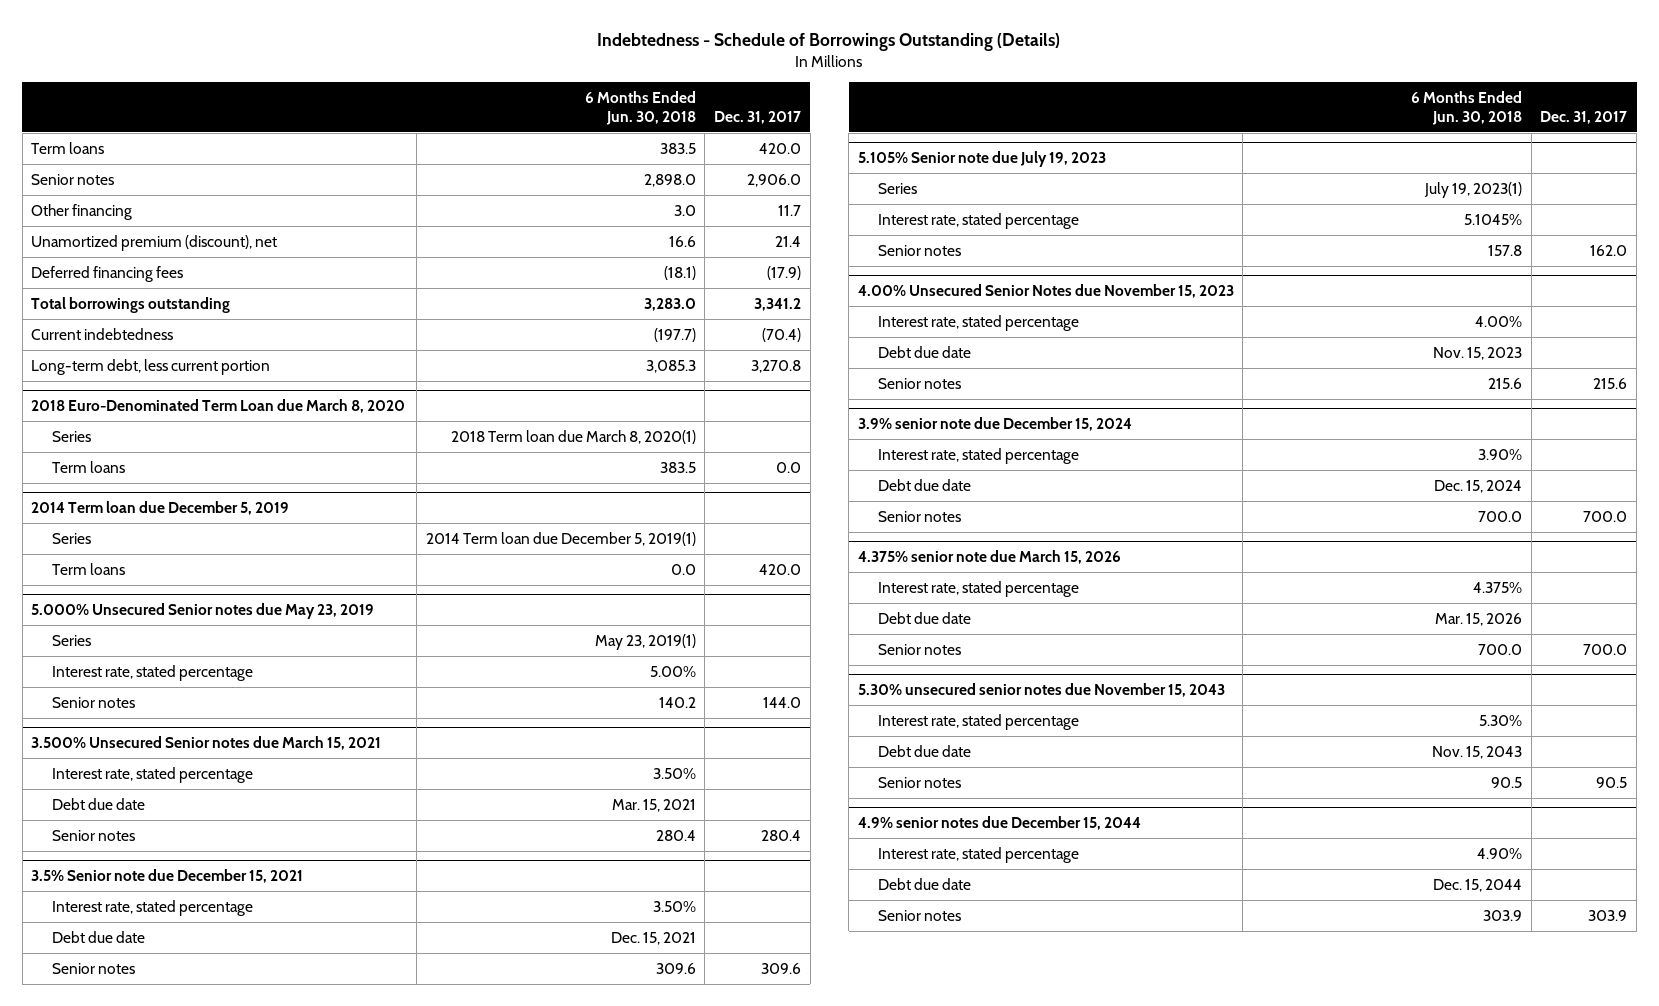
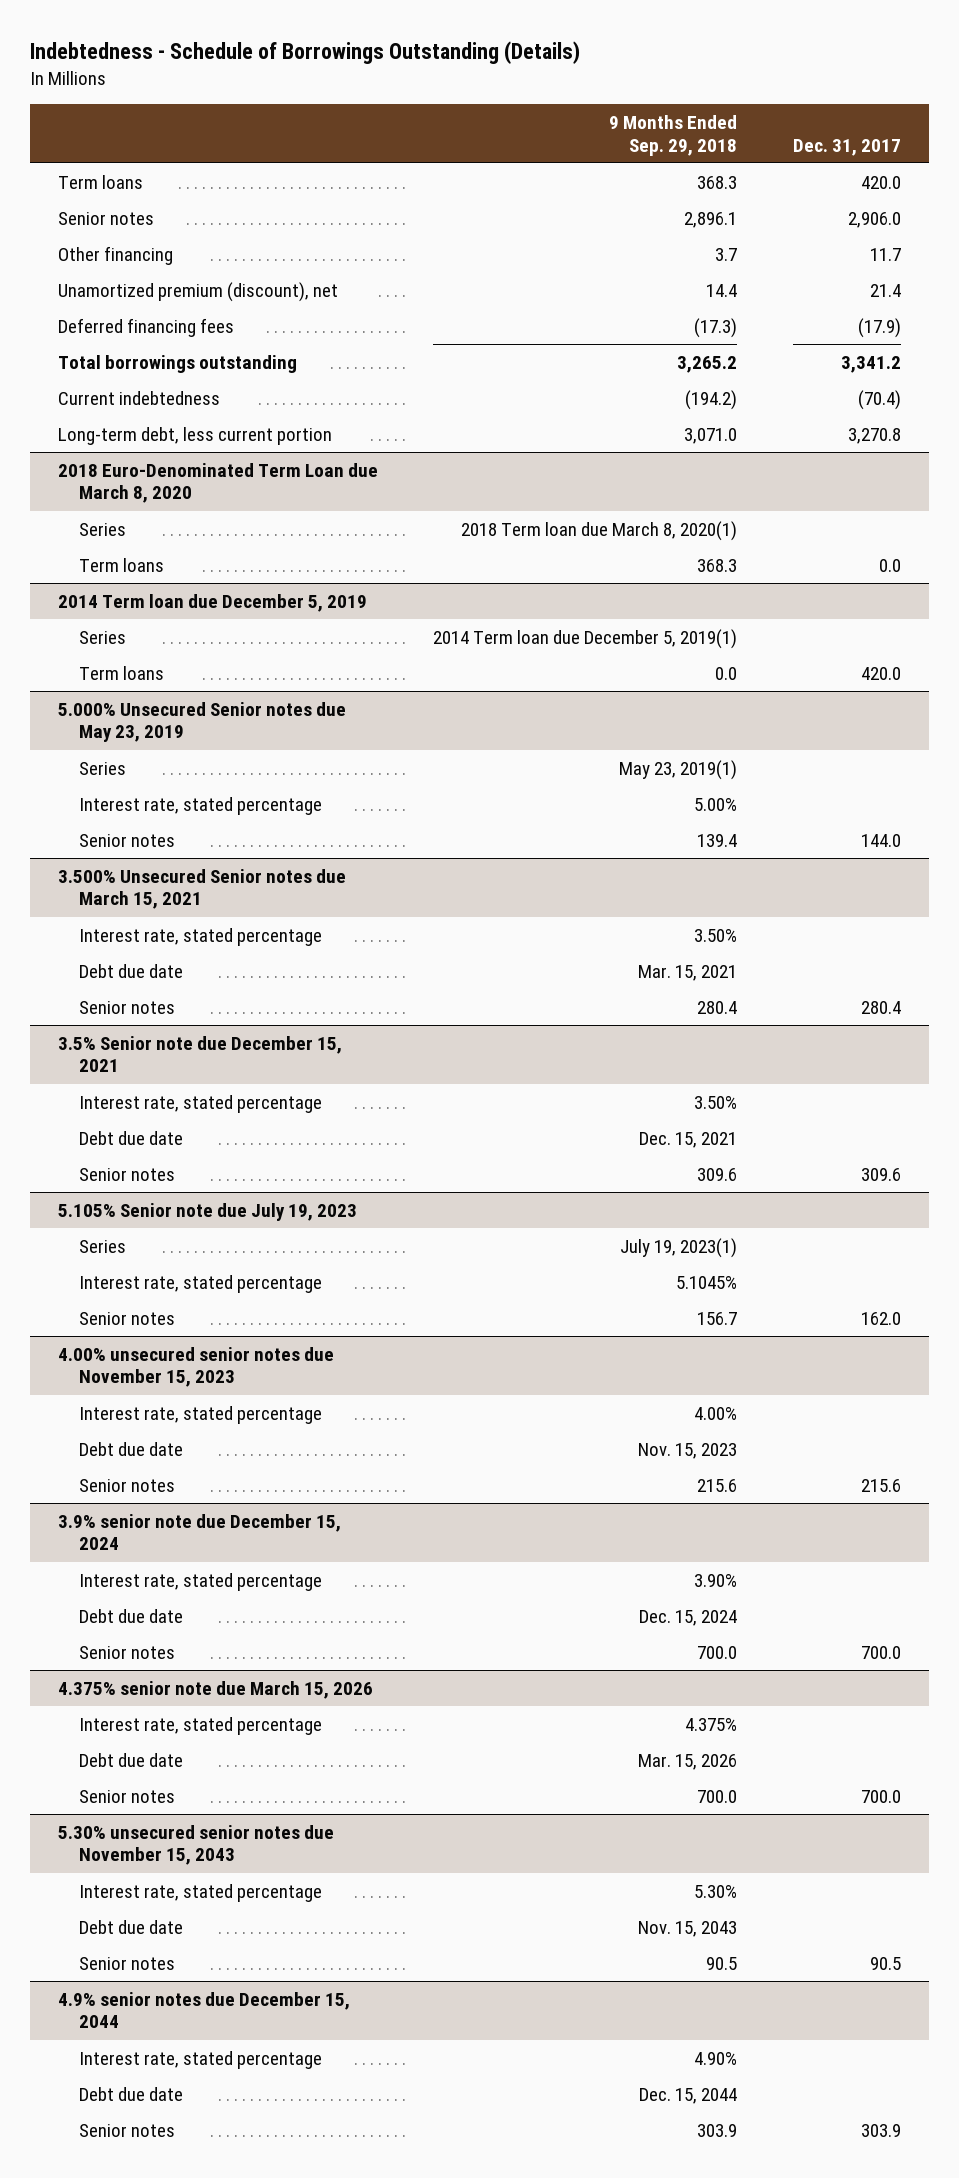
- | 6 Months Ended Jun. 30, 2018 | Dec. 31, 2017
+ | 9 Months Ended Sep. 29, 2018 | Dec. 31, 2017
- 4.00% Unsecured Senior Notes due November 15, 2023
+ 4.00% unsecured senior notes due November 15, 2023

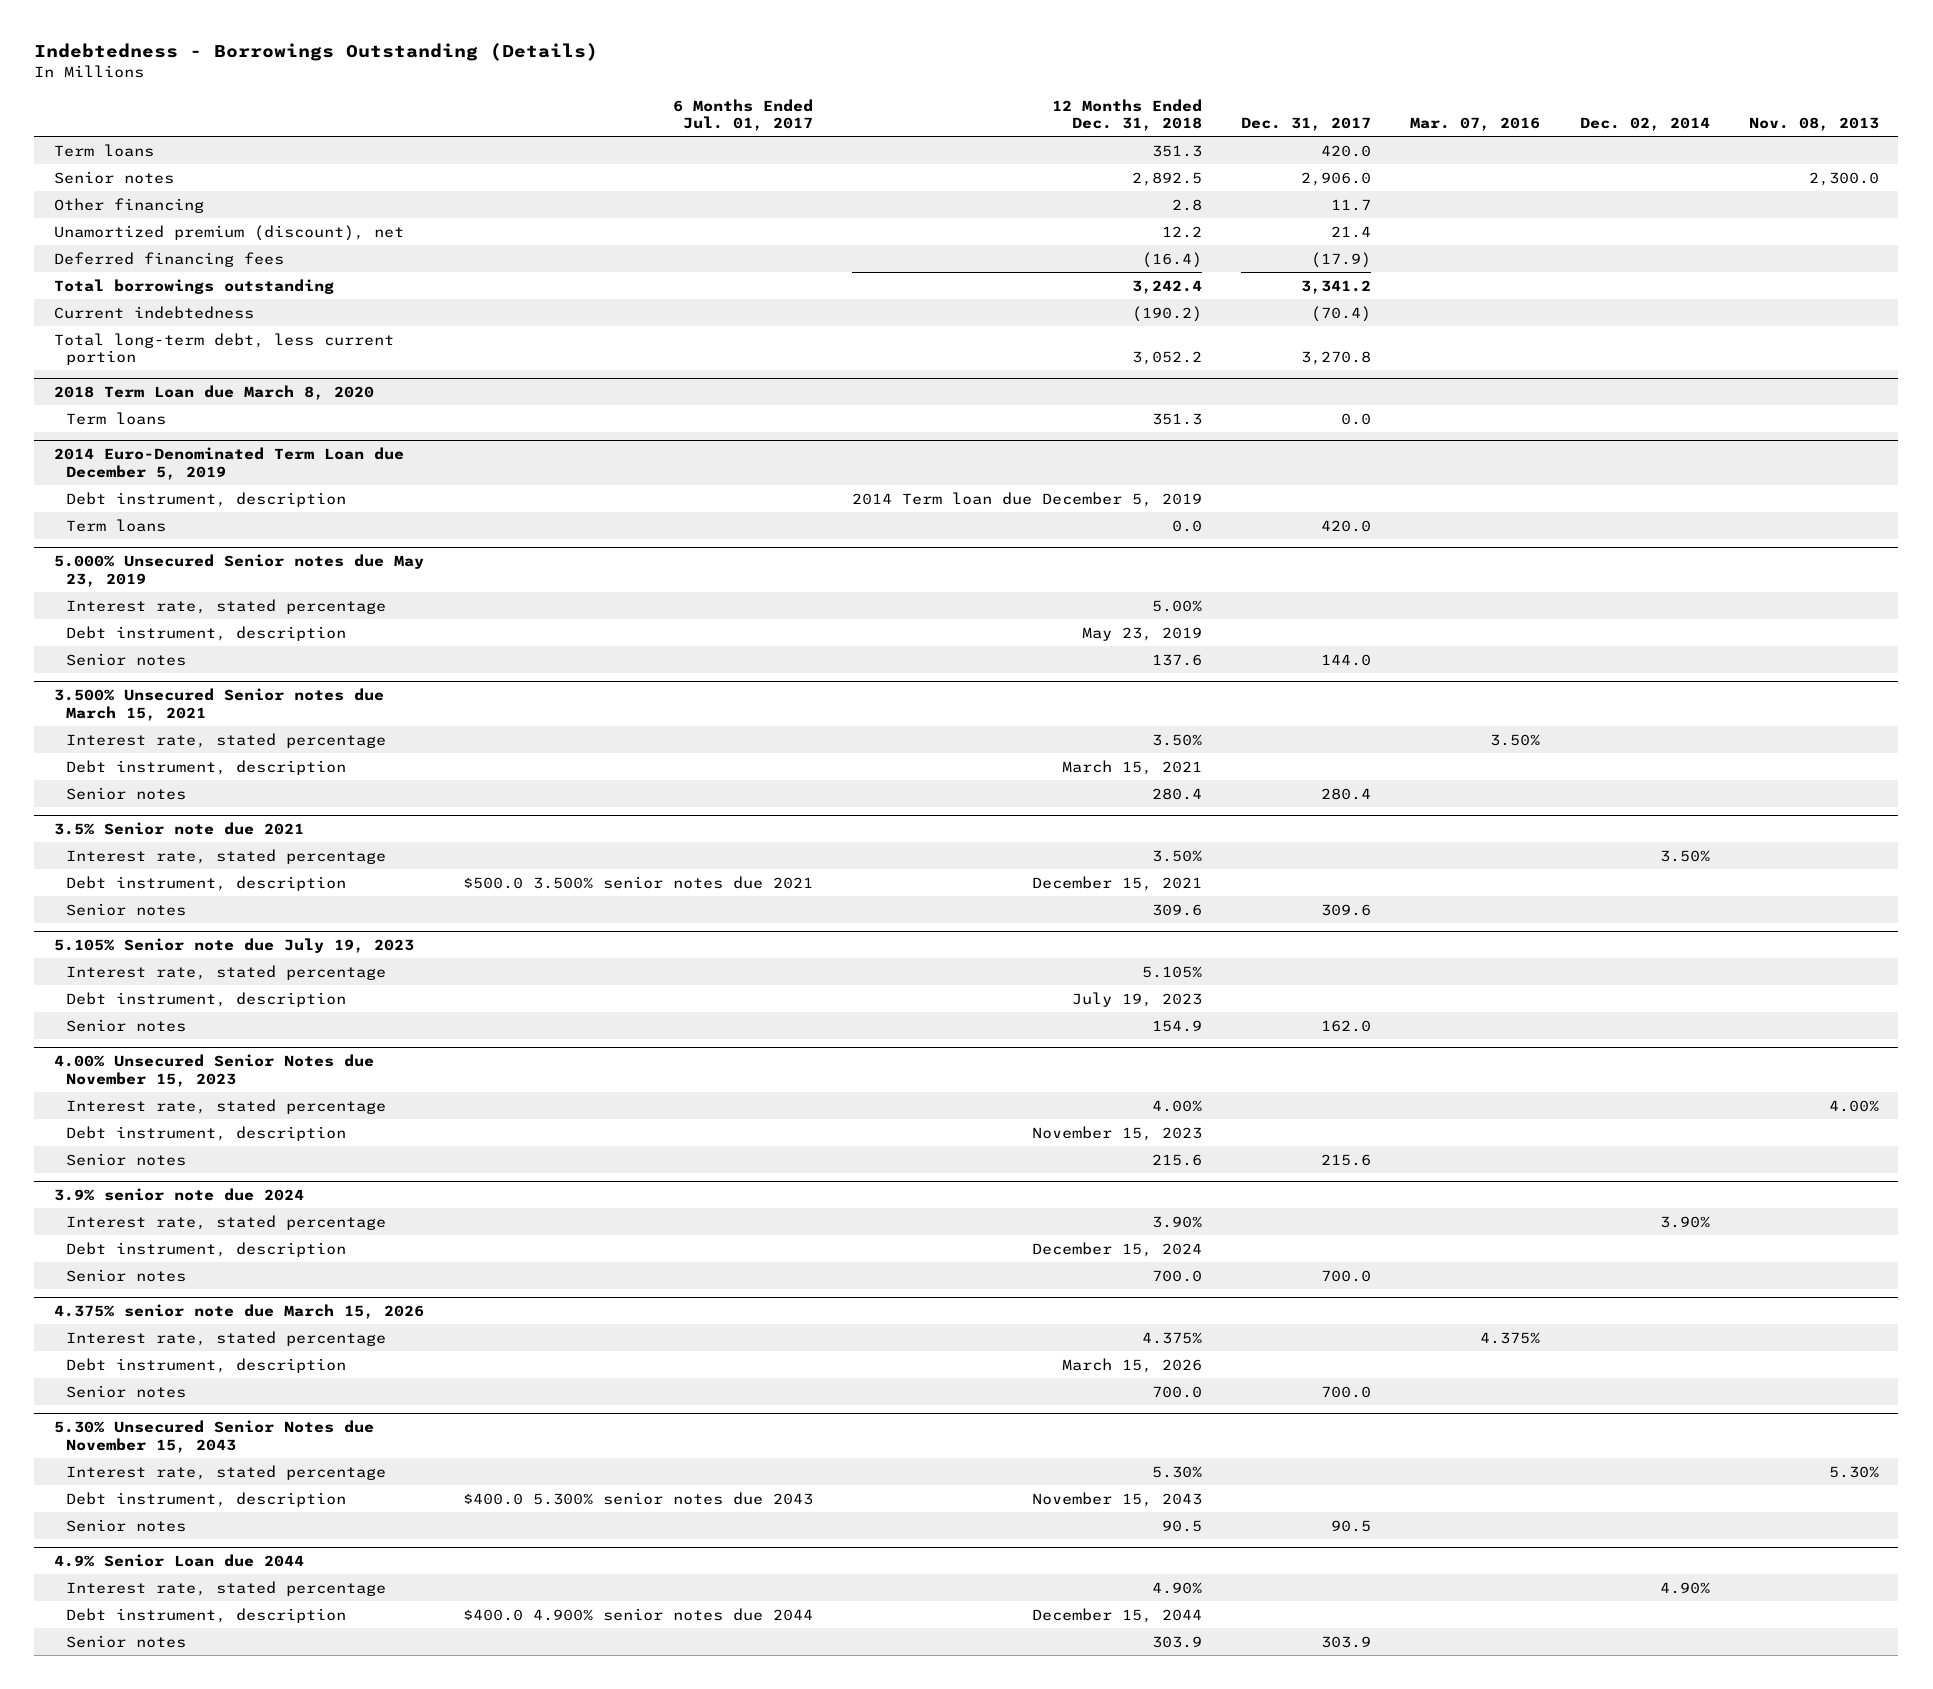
- Indebtedness - Schedule of Borrowings Outstanding (Details)
+ Indebtedness - Borrowings Outstanding (Details)
- | 9 Months Ended Sep. 29, 2018 | Dec. 31, 2017
+ | 6 Months Ended Jul. 01, 2017 | 12 Months Ended Dec. 31, 2018 | Dec. 31, 2017 | Mar. 07, 2016 | Dec. 02, 2014 | Nov. 08, 2013
- Long-term debt, less current portion | 3,071.0 | 3,270.8
- 2018 Euro-Denominated Term Loan due March 8, 2020
- Series | 2018 Term loan due March 8, 2020(1) |
- Term loans | 368.3 | 0.0
- 2014 Term loan due December 5, 2019
- Series | 2014 Term loan due December 5, 2019(1) |
+ Total long-term debt, less current portion | | 3,052.2 | 3,270.8 | | |
+ 2018 Term Loan due March 8, 2020
+ Term loans | | 351.3 | 0.0 | | |
+ 2014 Euro-Denominated Term Loan due December 5, 2019
+ Debt instrument, description | | 2014 Term loan due December 5, 2019 | | | |
@ 5.000% Unsecured Senior notes due May 23, 2019
- Series | May 23, 2019(1) |
+ Debt instrument, description | | May 23, 2019 | | | |
@ 3.500% Unsecured Senior notes due March 15, 2021
- Debt due date | Mar. 15, 2021 |
+ Debt instrument, description | | March 15, 2021 | | | |
- 3.5% Senior note due December 15, 2021
+ 3.5% Senior note due 2021
- Debt due date | Dec. 15, 2021 |
+ Debt instrument, description | $500.0 3.500% senior notes due 2021 | December 15, 2021 | | | |
@ 5.105% Senior note due July 19, 2023
- Series | July 19, 2023(1) |
+ Debt instrument, description | | July 19, 2023 | | | |
- 4.00% unsecured senior notes due November 15, 2023
+ 4.00% Unsecured Senior Notes due November 15, 2023
- Debt due date | Nov. 15, 2023 |
+ Debt instrument, description | | November 15, 2023 | | | |
- 3.9% senior note due December 15, 2024
+ 3.9% senior note due 2024
- Debt due date | Dec. 15, 2024 |
+ Debt instrument, description | | December 15, 2024 | | | |
@ 4.375% senior note due March 15, 2026
- Debt due date | Mar. 15, 2026 |
+ Debt instrument, description | | March 15, 2026 | | | |
- 5.30% unsecured senior notes due November 15, 2043
+ 5.30% Unsecured Senior Notes due November 15, 2043
- Debt due date | Nov. 15, 2043 |
+ Debt instrument, description | $400.0 5.300% senior notes due 2043 | November 15, 2043 | | | |
- 4.9% senior notes due December 15, 2044
+ 4.9% Senior Loan due 2044
- Debt due date | Dec. 15, 2044 |
+ Debt instrument, description | $400.0 4.900% senior notes due 2044 | December 15, 2044 | | | |

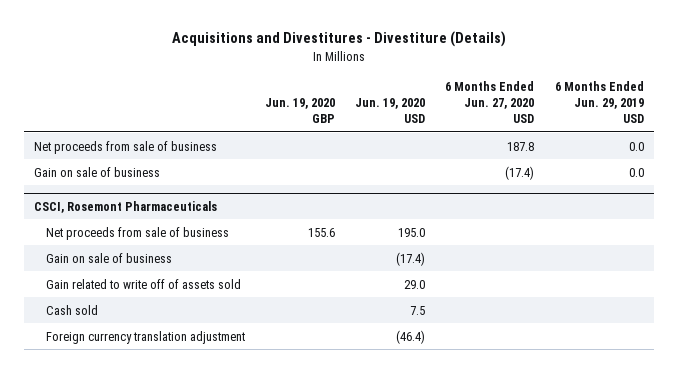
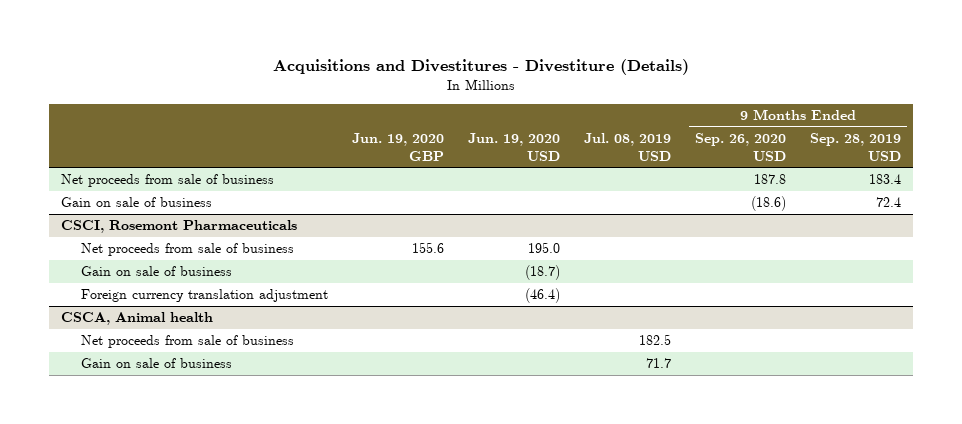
- | Jun. 19, 2020 GBP | Jun. 19, 2020 USD | 6 Months Ended Jun. 27, 2020 USD | 6 Months Ended Jun. 29, 2019 USD
+ | Jun. 19, 2020 GBP | Jun. 19, 2020 USD | Jul. 08, 2019 USD | 9 Months Ended Sep. 26, 2020 USD | 9 Months Ended Sep. 28, 2019 USD
@ CSCI, Rosemont Pharmaceuticals
- Gain on sale of business | | (17.4) | |
- Gain related to write off of assets sold | | 29.0 | |
- Cash sold | | 7.5 | |
+ Gain on sale of business | | (18.7) | | |
+ CSCA, Animal health
+ Net proceeds from sale of business | | | 182.5 | |
+ Gain on sale of business | | | 71.7 | |

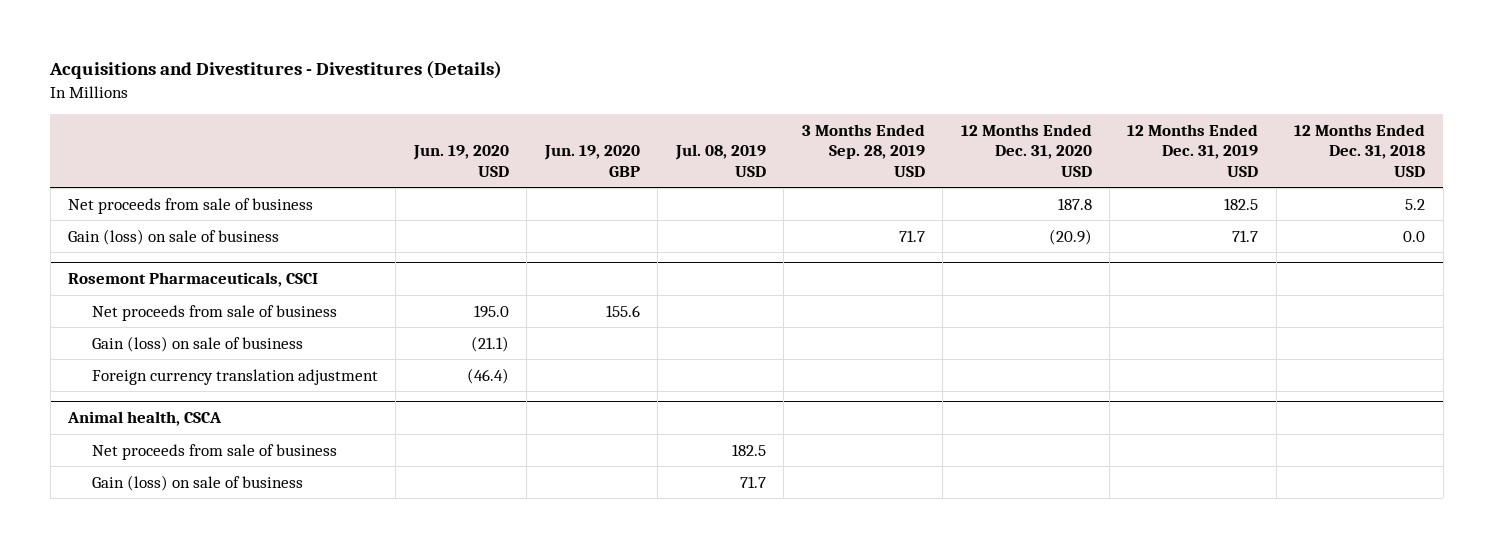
- Acquisitions and Divestitures - Divestiture (Details)
+ Acquisitions and Divestitures - Divestitures (Details)
- | Jun. 19, 2020 GBP | Jun. 19, 2020 USD | Jul. 08, 2019 USD | 9 Months Ended Sep. 26, 2020 USD | 9 Months Ended Sep. 28, 2019 USD
+ | Jun. 19, 2020 USD | Jun. 19, 2020 GBP | Jul. 08, 2019 USD | 3 Months Ended Sep. 28, 2019 USD | 12 Months Ended Dec. 31, 2020 USD | 12 Months Ended Dec. 31, 2019 USD | 12 Months Ended Dec. 31, 2018 USD
- Gain on sale of business | | | | (18.6) | 72.4
- CSCI, Rosemont Pharmaceuticals
+ Gain (loss) on sale of business | | | | 71.7 | (20.9) | 71.7 | 0.0
+ Rosemont Pharmaceuticals, CSCI
- Gain on sale of business | | (18.7) | | |
+ Gain (loss) on sale of business | (21.1) | | | | | |
- CSCA, Animal health
+ Animal health, CSCA
- Gain on sale of business | | | 71.7 | |
+ Gain (loss) on sale of business | | | 71.7 | | | |

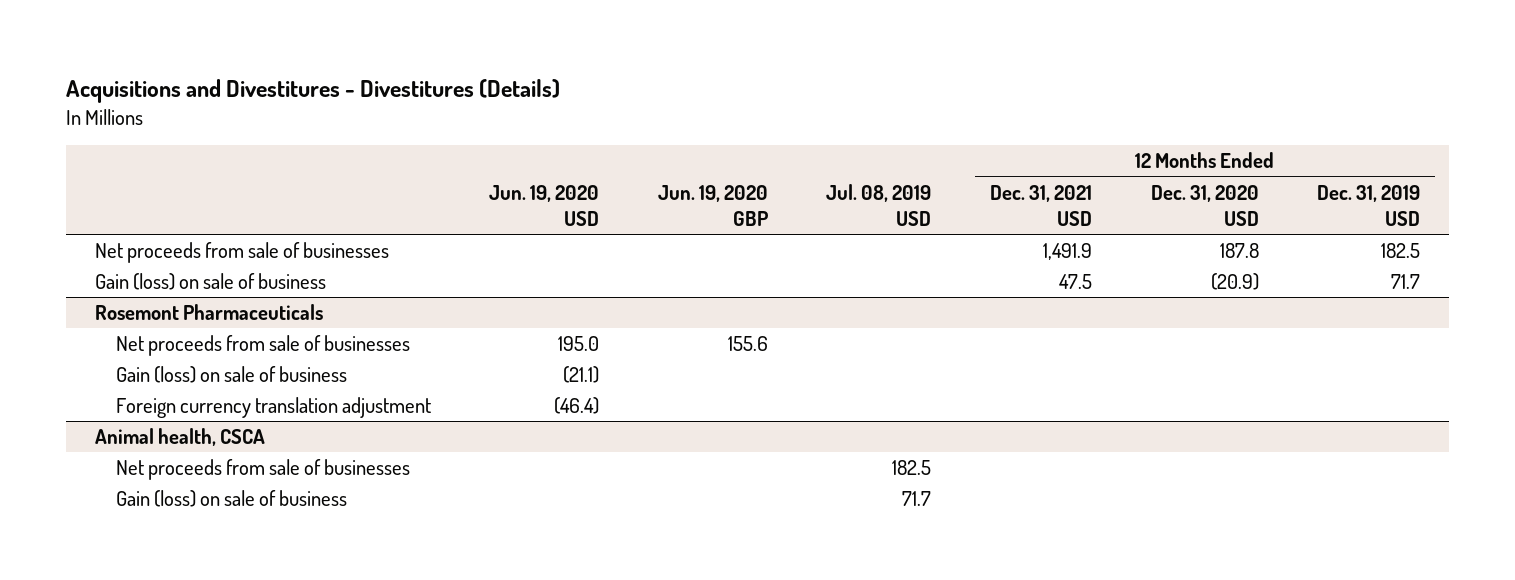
- | Jun. 19, 2020 USD | Jun. 19, 2020 GBP | Jul. 08, 2019 USD | 3 Months Ended Sep. 28, 2019 USD | 12 Months Ended Dec. 31, 2020 USD | 12 Months Ended Dec. 31, 2019 USD | 12 Months Ended Dec. 31, 2018 USD
+ | Jun. 19, 2020 USD | Jun. 19, 2020 GBP | Jul. 08, 2019 USD | 12 Months Ended Dec. 31, 2021 USD | 12 Months Ended Dec. 31, 2020 USD | 12 Months Ended Dec. 31, 2019 USD
- Net proceeds from sale of business | | | | | 187.8 | 182.5 | 5.2
+ Net proceeds from sale of businesses | | | | 1,491.9 | 187.8 | 182.5
- Rosemont Pharmaceuticals, CSCI
- Net proceeds from sale of business | 195.0 | 155.6 | | | | |
+ Rosemont Pharmaceuticals
+ Net proceeds from sale of businesses | 195.0 | 155.6 | | | |
@ Animal health, CSCA
- Net proceeds from sale of business | | | 182.5 | | | |
+ Net proceeds from sale of businesses | | | 182.5 | | |

